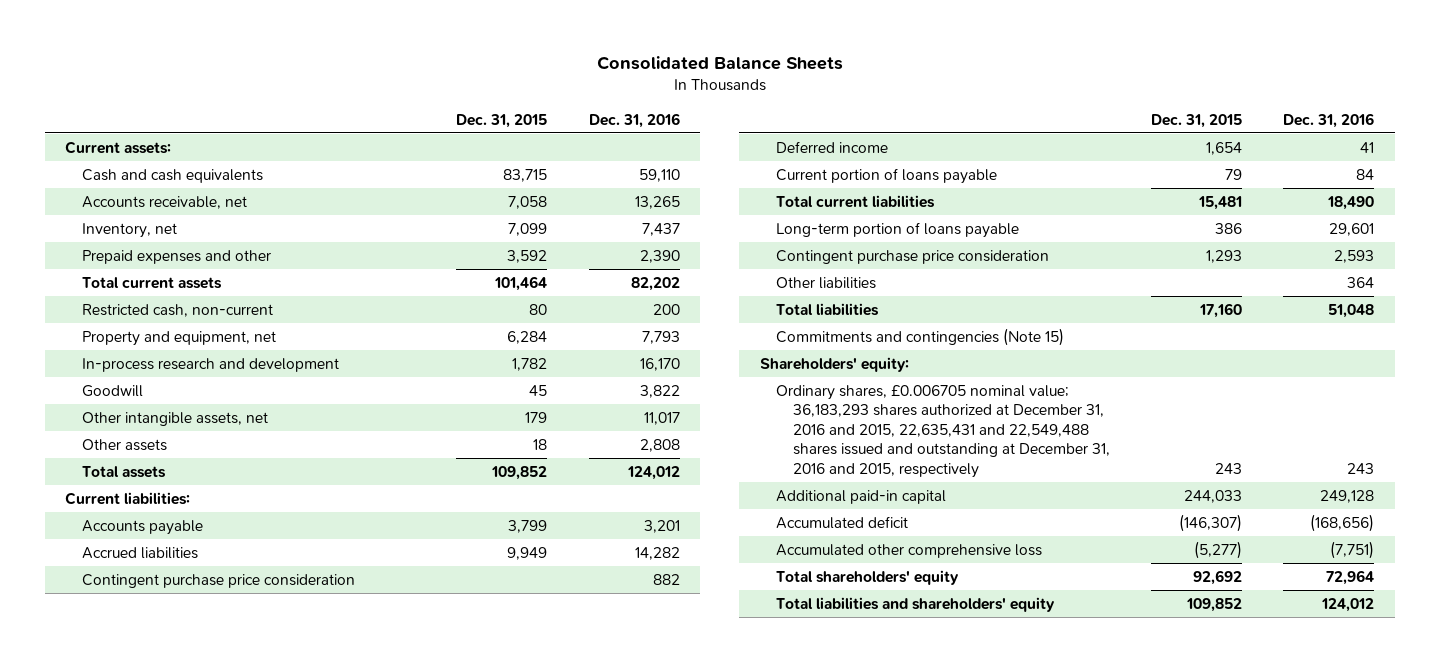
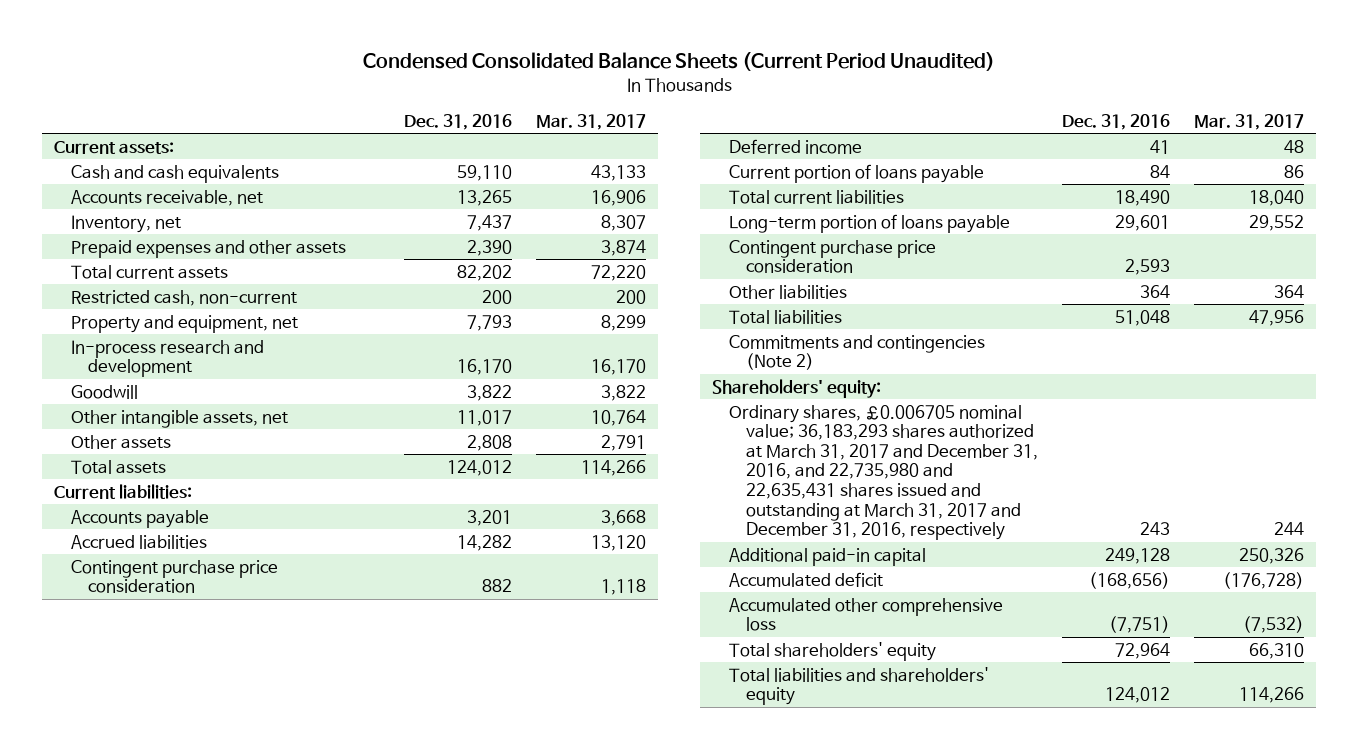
- Consolidated Balance Sheets
+ Condensed Consolidated Balance Sheets (Current Period Unaudited)
- | Dec. 31, 2015 | Dec. 31, 2016
+ | Dec. 31, 2016 | Mar. 31, 2017
- Prepaid expenses and other | 3,592 | 2,390
+ Prepaid expenses and other assets | 2,390 | 3,874
- Commitments and contingencies (Note 15)
+ Commitments and contingencies (Note 2)
- Ordinary shares, £0.006705 nominal value; 36,183,293 shares authorized at December 31, 2016 and 2015, 22,635,431 and 22,549,488 shares issued and outstanding at December 31, 2016 and 2015, respectively | 243 | 243
+ Ordinary shares, £0.006705 nominal value; 36,183,293 shares authorized at March 31, 2017 and December 31, 2016, and 22,735,980 and 22,635,431 shares issued and outstanding at March 31, 2017 and December 31, 2016, respectively | 243 | 244

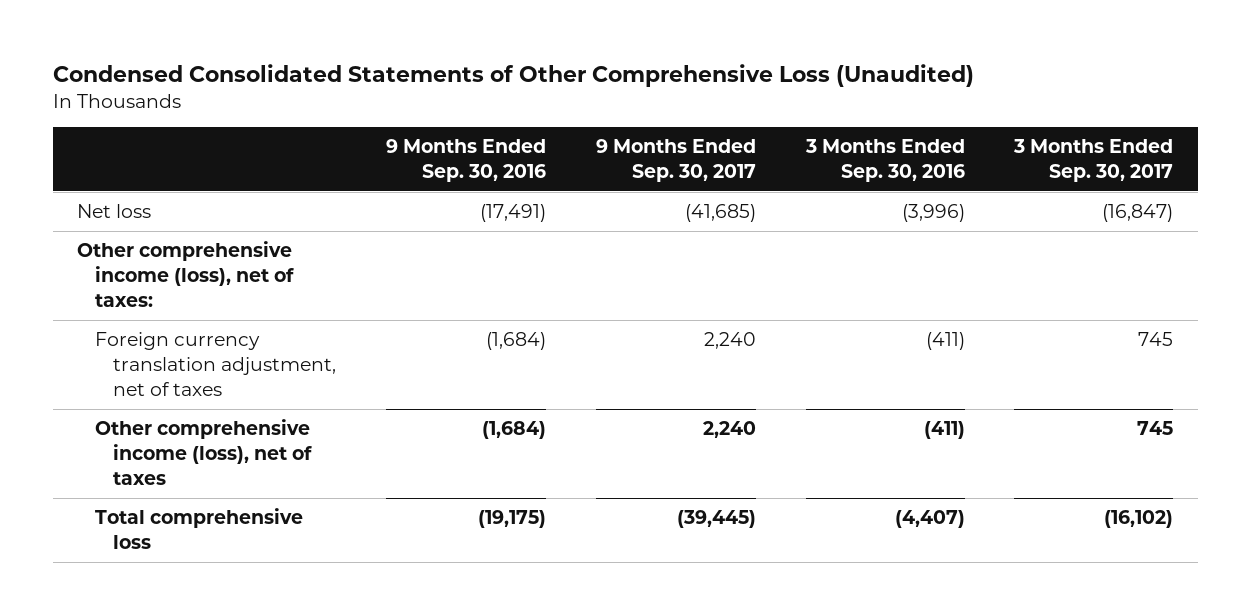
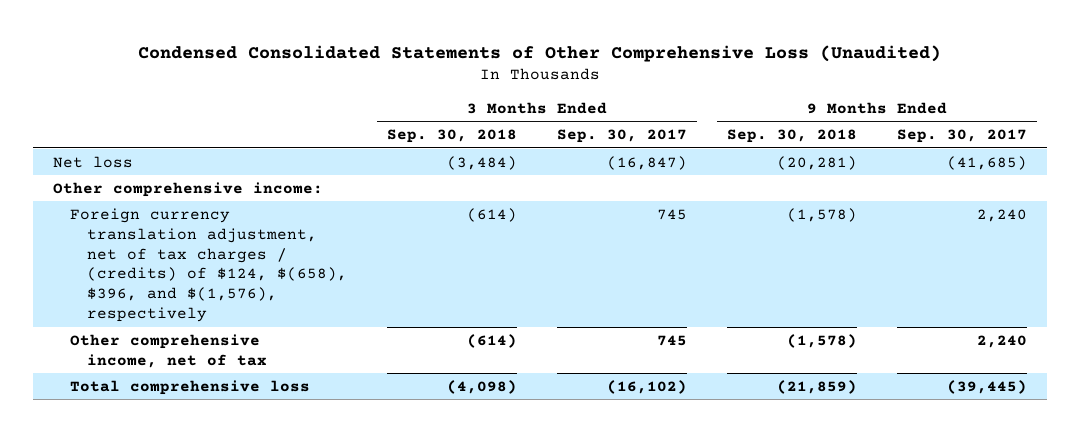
- | 9 Months Ended Sep. 30, 2016 | 9 Months Ended Sep. 30, 2017 | 3 Months Ended Sep. 30, 2016 | 3 Months Ended Sep. 30, 2017
+ | 3 Months Ended Sep. 30, 2018 | 3 Months Ended Sep. 30, 2017 | 9 Months Ended Sep. 30, 2018 | 9 Months Ended Sep. 30, 2017
- Other comprehensive income (loss), net of taxes:
- Foreign currency translation adjustment, net of taxes | (1,684) | 2,240 | (411) | 745
- Other comprehensive income (loss), net of taxes | (1,684) | 2,240 | (411) | 745
+ Other comprehensive income:
+ Foreign currency translation adjustment, net of tax charges / (credits) of $124, $(658), $396, and $(1,576), respectively | (614) | 745 | (1,578) | 2,240
+ Other comprehensive income, net of tax | (614) | 745 | (1,578) | 2,240

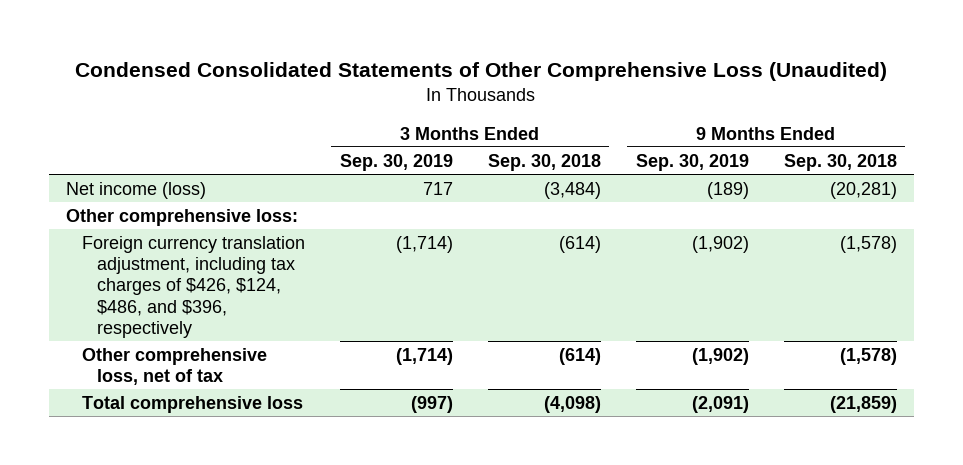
- | 3 Months Ended Sep. 30, 2018 | 3 Months Ended Sep. 30, 2017 | 9 Months Ended Sep. 30, 2018 | 9 Months Ended Sep. 30, 2017
+ | 3 Months Ended Sep. 30, 2019 | 3 Months Ended Sep. 30, 2018 | 9 Months Ended Sep. 30, 2019 | 9 Months Ended Sep. 30, 2018
- Net loss | (3,484) | (16,847) | (20,281) | (41,685)
- Other comprehensive income:
- Foreign currency translation adjustment, net of tax charges / (credits) of $124, $(658), $396, and $(1,576), respectively | (614) | 745 | (1,578) | 2,240
- Other comprehensive income, net of tax | (614) | 745 | (1,578) | 2,240
+ Net income (loss) | 717 | (3,484) | (189) | (20,281)
+ Other comprehensive loss:
+ Foreign currency translation adjustment, including tax charges of $426, $124, $486, and $396, respectively | (1,714) | (614) | (1,902) | (1,578)
+ Other comprehensive loss, net of tax | (1,714) | (614) | (1,902) | (1,578)

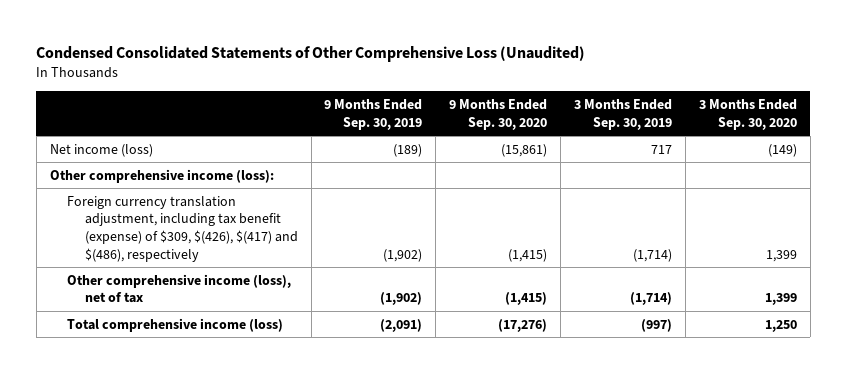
- | 3 Months Ended Sep. 30, 2019 | 3 Months Ended Sep. 30, 2018 | 9 Months Ended Sep. 30, 2019 | 9 Months Ended Sep. 30, 2018
+ | 9 Months Ended Sep. 30, 2019 | 9 Months Ended Sep. 30, 2020 | 3 Months Ended Sep. 30, 2019 | 3 Months Ended Sep. 30, 2020
- Other comprehensive loss:
- Foreign currency translation adjustment, including tax charges of $426, $124, $486, and $396, respectively | (1,714) | (614) | (1,902) | (1,578)
- Other comprehensive loss, net of tax | (1,714) | (614) | (1,902) | (1,578)
- Total comprehensive loss | (997) | (4,098) | (2,091) | (21,859)
+ Other comprehensive income (loss):
+ Foreign currency translation adjustment, including tax benefit (expense) of $309, $(426), $(417) and $(486), respectively | (1,902) | (1,415) | (1,714) | 1,399
+ Other comprehensive income (loss), net of tax | (1,902) | (1,415) | (1,714) | 1,399
+ Total comprehensive income (loss) | (2,091) | (17,276) | (997) | 1,250

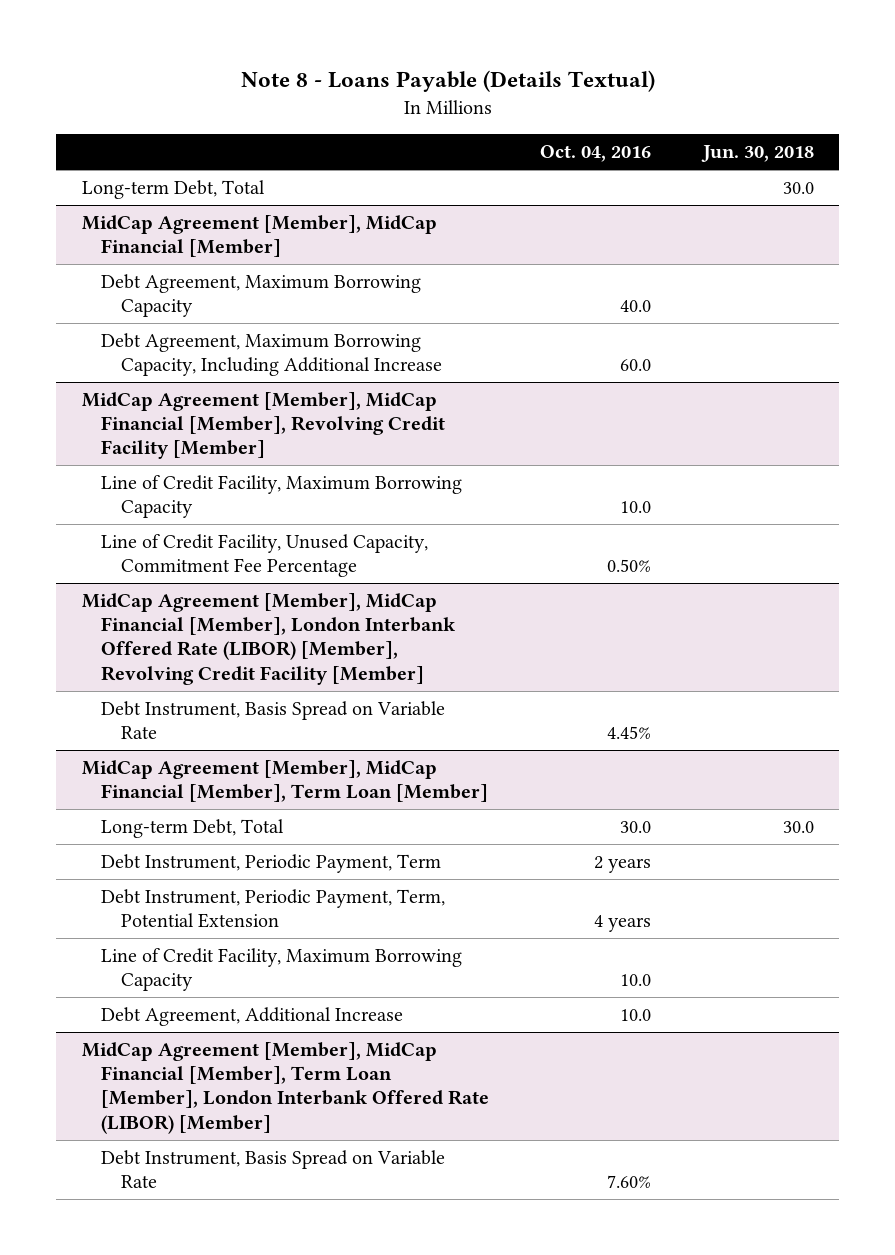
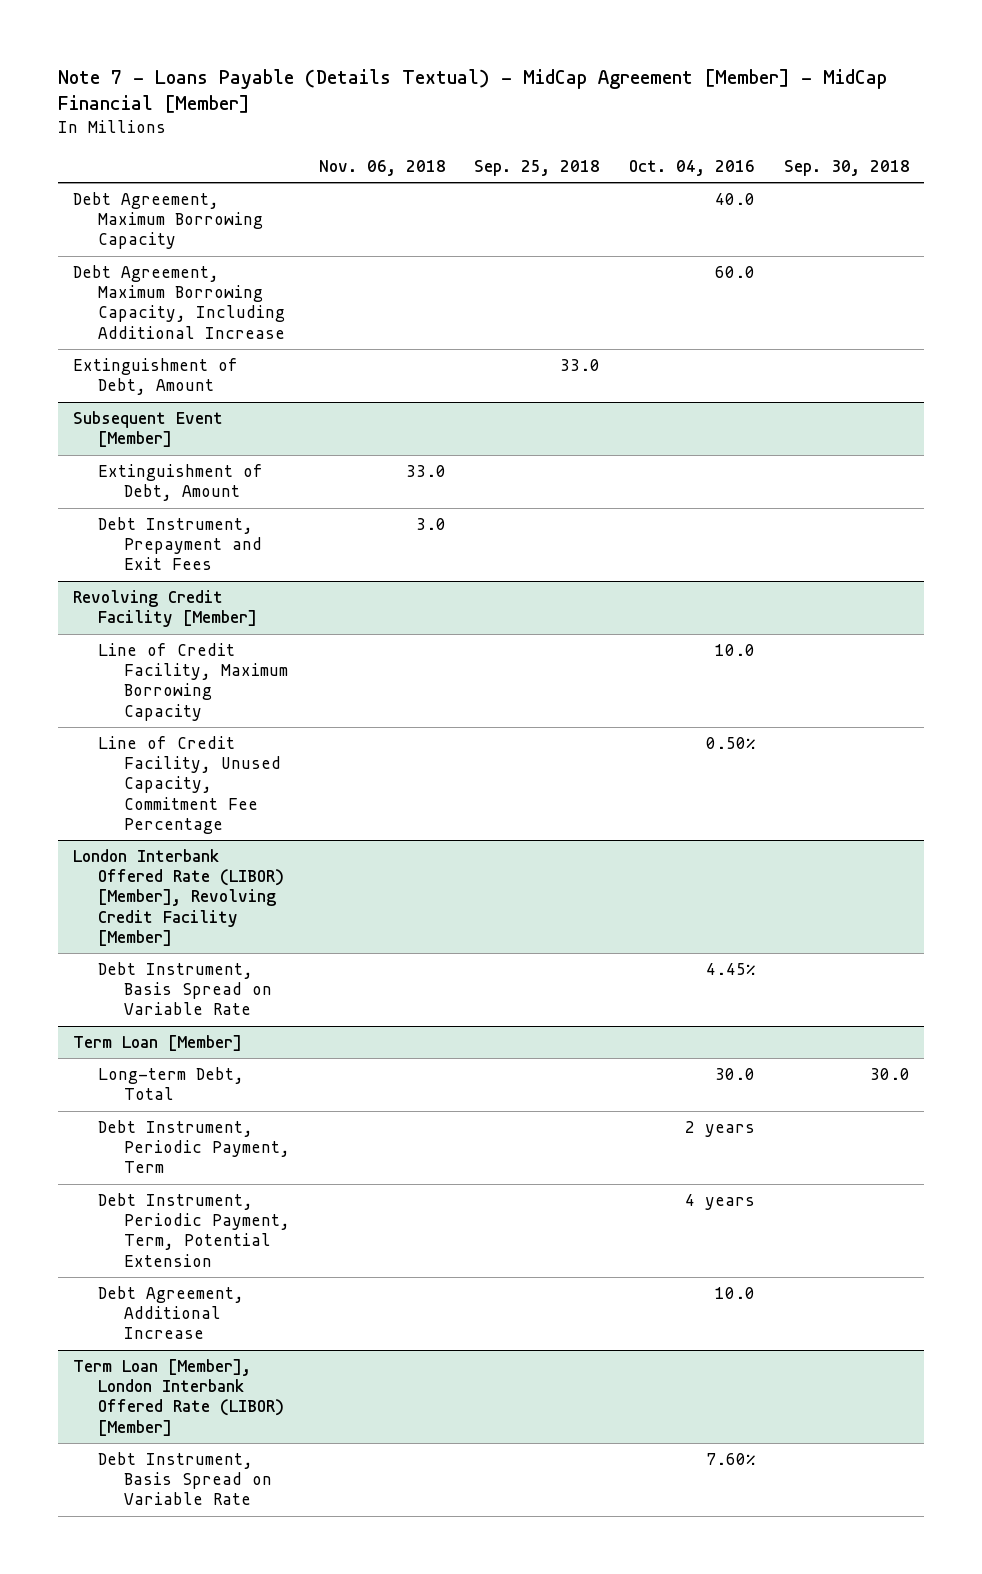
- Note 8 - Loans Payable (Details Textual)
+ Note 7 - Loans Payable (Details Textual) - MidCap Agreement [Member] - MidCap Financial [Member]
- | Oct. 04, 2016 | Jun. 30, 2018
+ | Nov. 06, 2018 | Sep. 25, 2018 | Oct. 04, 2016 | Sep. 30, 2018
- Long-term Debt, Total | | 30.0
- MidCap Agreement [Member], MidCap Financial [Member]
- MidCap Agreement [Member], MidCap Financial [Member], Revolving Credit Facility [Member]
+ Extinguishment of Debt, Amount | | 33.0 | |
+ Subsequent Event [Member]
+ Extinguishment of Debt, Amount | 33.0 | | |
+ Debt Instrument, Prepayment and Exit Fees | 3.0 | | |
+ Revolving Credit Facility [Member]
- MidCap Agreement [Member], MidCap Financial [Member], London Interbank Offered Rate (LIBOR) [Member], Revolving Credit Facility [Member]
+ London Interbank Offered Rate (LIBOR) [Member], Revolving Credit Facility [Member]
- MidCap Agreement [Member], MidCap Financial [Member], Term Loan [Member]
+ Term Loan [Member]
- Line of Credit Facility, Maximum Borrowing Capacity | 10.0 |
- MidCap Agreement [Member], MidCap Financial [Member], Term Loan [Member], London Interbank Offered Rate (LIBOR) [Member]
+ Term Loan [Member], London Interbank Offered Rate (LIBOR) [Member]

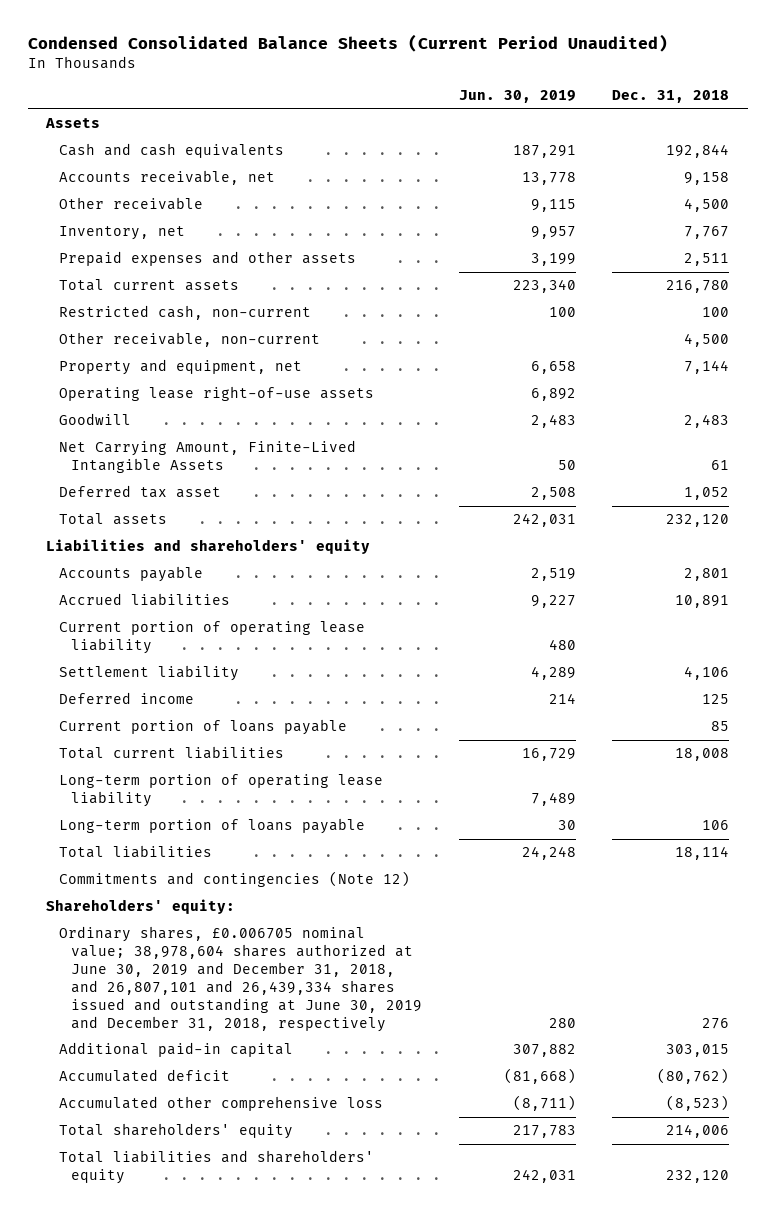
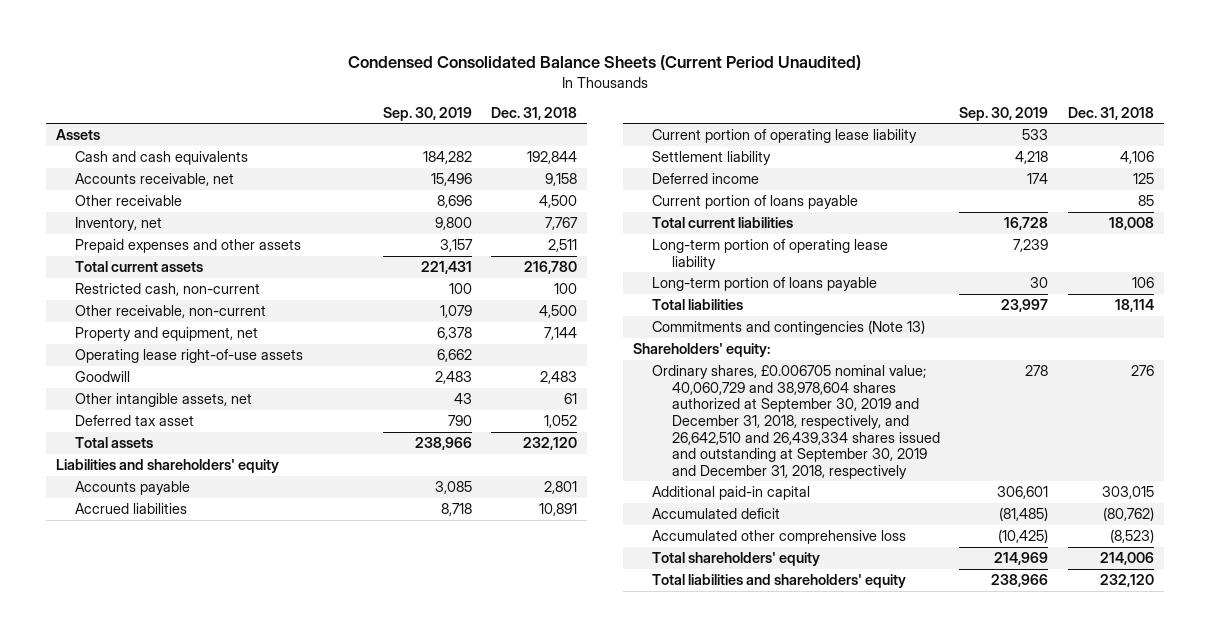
- | Jun. 30, 2019 | Dec. 31, 2018
+ | Sep. 30, 2019 | Dec. 31, 2018
- Net Carrying Amount, Finite-Lived Intangible Assets | 50 | 61
+ Other intangible assets, net | 43 | 61
- Commitments and contingencies (Note 12)
+ Commitments and contingencies (Note 13)
- Ordinary shares, £0.006705 nominal value; 38,978,604 shares authorized at June 30, 2019 and December 31, 2018, and 26,807,101 and 26,439,334 shares issued and outstanding at June 30, 2019 and December 31, 2018, respectively | 280 | 276
+ Ordinary shares, £0.006705 nominal value; 40,060,729 and 38,978,604 shares authorized at September 30, 2019 and December 31, 2018, respectively, and 26,642,510 and 26,439,334 shares issued and outstanding at September 30, 2019 and December 31, 2018, respectively | 278 | 276

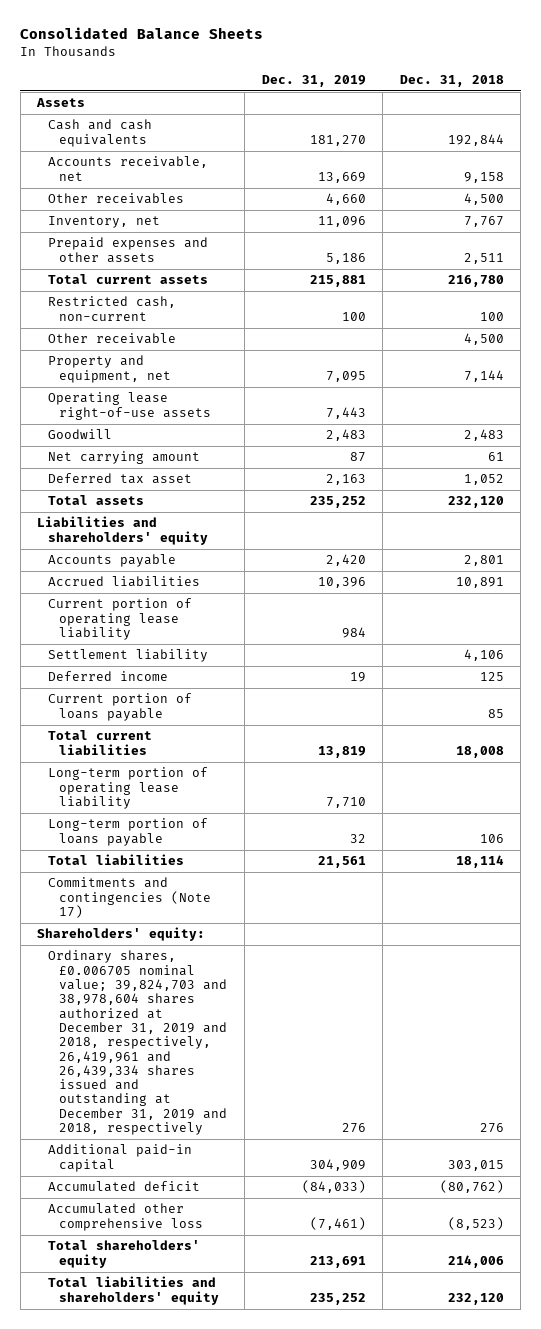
- Condensed Consolidated Balance Sheets (Current Period Unaudited)
+ Consolidated Balance Sheets
- | Sep. 30, 2019 | Dec. 31, 2018
+ | Dec. 31, 2019 | Dec. 31, 2018
+ Other receivables | 4,660 | 4,500
- Other receivable, non-current | 1,079 | 4,500
moved down: Other receivable | | 4,500
- Other intangible assets, net | 43 | 61
+ Net carrying amount | 87 | 61
- Commitments and contingencies (Note 13)
+ Commitments and contingencies (Note 17)
- Ordinary shares, £0.006705 nominal value; 40,060,729 and 38,978,604 shares authorized at September 30, 2019 and December 31, 2018, respectively, and 26,642,510 and 26,439,334 shares issued and outstanding at September 30, 2019 and December 31, 2018, respectively | 278 | 276
+ Ordinary shares, £0.006705 nominal value; 39,824,703 and 38,978,604 shares authorized at December 31, 2019 and 2018, respectively, 26,419,961 and 26,439,334 shares issued and outstanding at December 31, 2019 and 2018, respectively | 276 | 276

